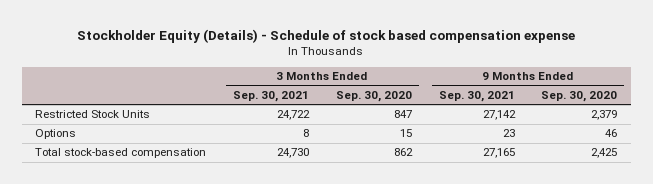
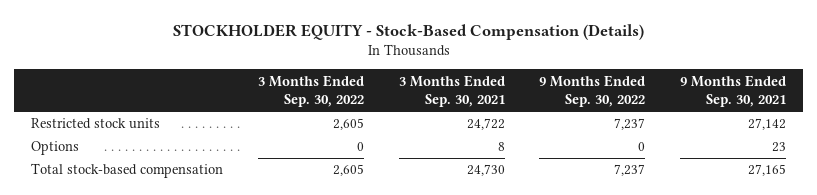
- Stockholder Equity (Details) - Schedule of stock based compensation expense
+ STOCKHOLDER EQUITY - Stock-Based Compensation (Details)
- | 3 Months Ended Sep. 30, 2021 | 3 Months Ended Sep. 30, 2020 | 9 Months Ended Sep. 30, 2021 | 9 Months Ended Sep. 30, 2020
+ | 3 Months Ended Sep. 30, 2022 | 3 Months Ended Sep. 30, 2021 | 9 Months Ended Sep. 30, 2022 | 9 Months Ended Sep. 30, 2021
- Restricted Stock Units | 24,722 | 847 | 27,142 | 2,379
+ Restricted stock units | 2,605 | 24,722 | 7,237 | 27,142

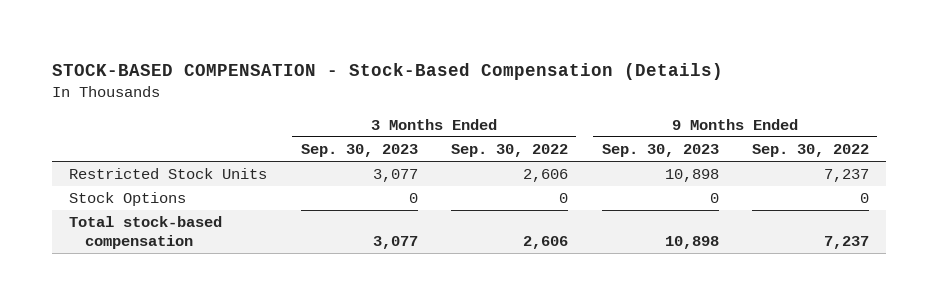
- STOCKHOLDER EQUITY - Stock-Based Compensation (Details)
+ STOCK-BASED COMPENSATION - Stock-Based Compensation (Details)
- | 3 Months Ended Sep. 30, 2022 | 3 Months Ended Sep. 30, 2021 | 9 Months Ended Sep. 30, 2022 | 9 Months Ended Sep. 30, 2021
+ | 3 Months Ended Sep. 30, 2023 | 3 Months Ended Sep. 30, 2022 | 9 Months Ended Sep. 30, 2023 | 9 Months Ended Sep. 30, 2022
- Restricted stock units | 2,605 | 24,722 | 7,237 | 27,142
- Options | 0 | 8 | 0 | 23
- Total stock-based compensation | 2,605 | 24,730 | 7,237 | 27,165
+ Restricted Stock Units | 3,077 | 2,606 | 10,898 | 7,237
+ Stock Options | 0 | 0 | 0 | 0
+ Total stock-based compensation | 3,077 | 2,606 | 10,898 | 7,237

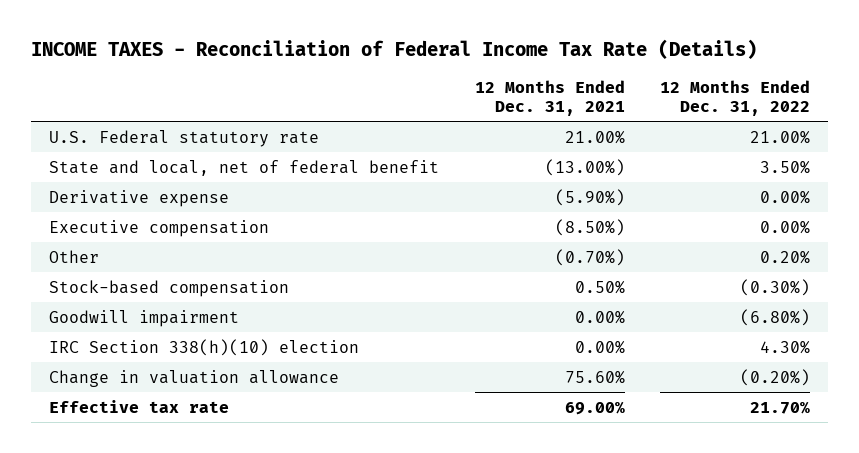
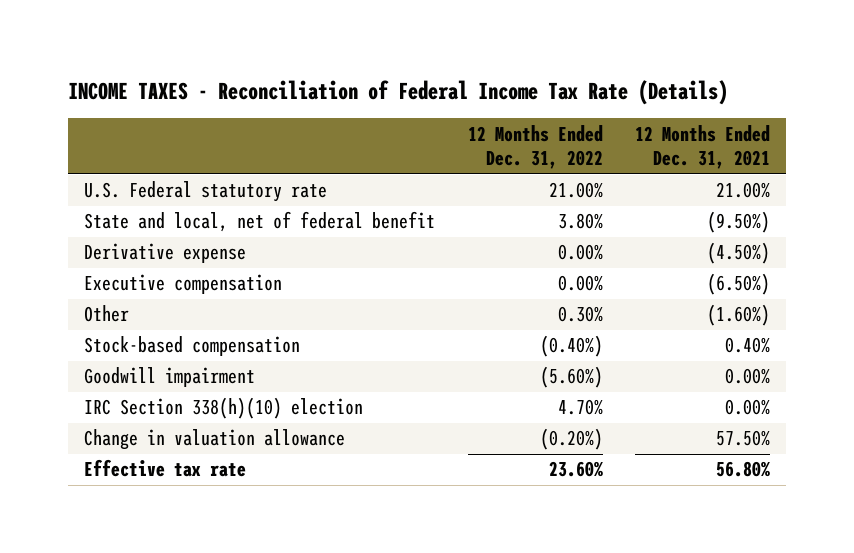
- | 12 Months Ended Dec. 31, 2021 | 12 Months Ended Dec. 31, 2022
+ | 12 Months Ended Dec. 31, 2022 | 12 Months Ended Dec. 31, 2021
- State and local, net of federal benefit | (13.00%) | 3.50%
- Derivative expense | (5.90%) | 0.00%
- Executive compensation | (8.50%) | 0.00%
- Other | (0.70%) | 0.20%
- Stock-based compensation | 0.50% | (0.30%)
- Goodwill impairment | 0.00% | (6.80%)
- IRC Section 338(h)(10) election | 0.00% | 4.30%
- Change in valuation allowance | 75.60% | (0.20%)
- Effective tax rate | 69.00% | 21.70%
+ State and local, net of federal benefit | 3.80% | (9.50%)
+ Derivative expense | 0.00% | (4.50%)
+ Executive compensation | 0.00% | (6.50%)
+ Other | 0.30% | (1.60%)
+ Stock-based compensation | (0.40%) | 0.40%
+ Goodwill impairment | (5.60%) | 0.00%
+ IRC Section 338(h)(10) election | 4.70% | 0.00%
+ Change in valuation allowance | (0.20%) | 57.50%
+ Effective tax rate | 23.60% | 56.80%

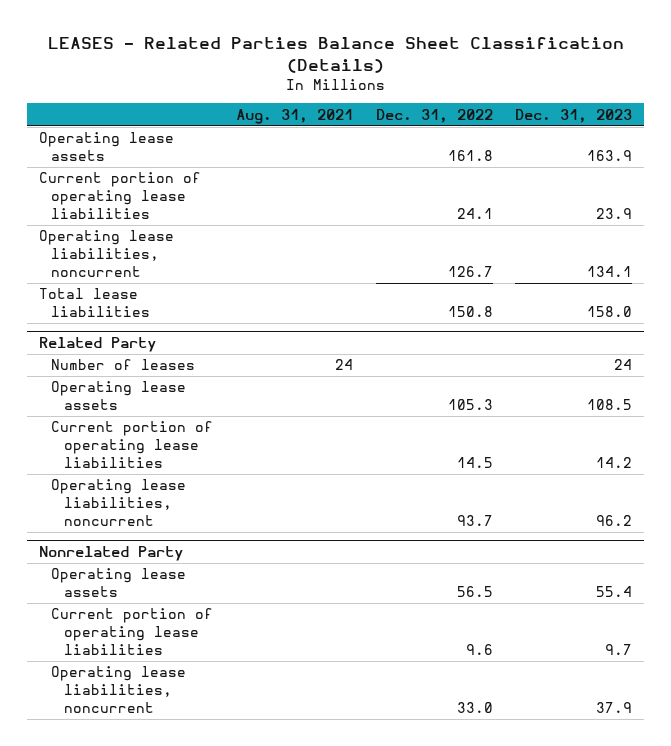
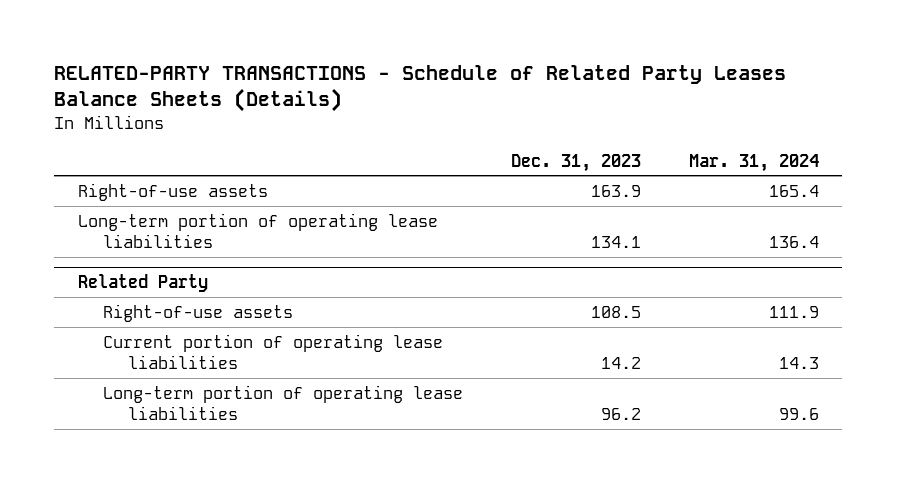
- LEASES - Related Parties Balance Sheet Classification (Details)
+ RELATED-PARTY TRANSACTIONS - Schedule of Related Party Leases Balance Sheets (Details)
- | Aug. 31, 2021 | Dec. 31, 2022 | Dec. 31, 2023
+ | Dec. 31, 2023 | Mar. 31, 2024
- Operating lease assets | | 161.8 | 163.9
- Current portion of operating lease liabilities | | 24.1 | 23.9
- Operating lease liabilities, noncurrent | | 126.7 | 134.1
- Total lease liabilities | | 150.8 | 158.0
+ Right-of-use assets | 163.9 | 165.4
+ Long-term portion of operating lease liabilities | 134.1 | 136.4
@ Related Party
- Number of leases | 24 | | 24
- Operating lease assets | | 105.3 | 108.5
+ Right-of-use assets | 108.5 | 111.9
- Operating lease liabilities, noncurrent | | 93.7 | 96.2
- Nonrelated Party
- Operating lease assets | | 56.5 | 55.4
- Current portion of operating lease liabilities | | 9.6 | 9.7
- Operating lease liabilities, noncurrent | | 33.0 | 37.9
@ Related Party
+ Long-term portion of operating lease liabilities | 96.2 | 99.6

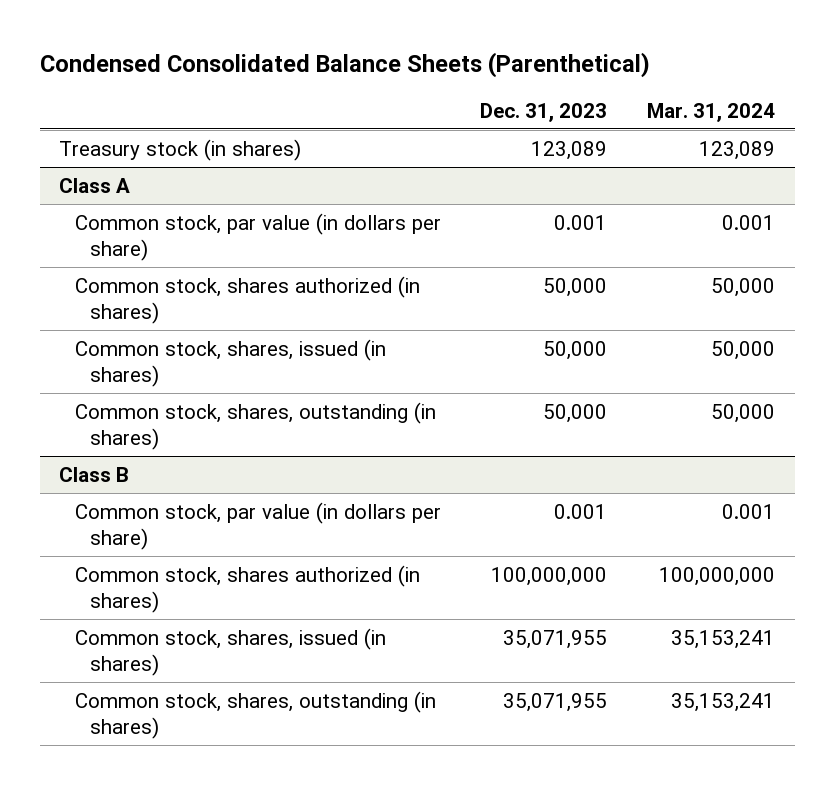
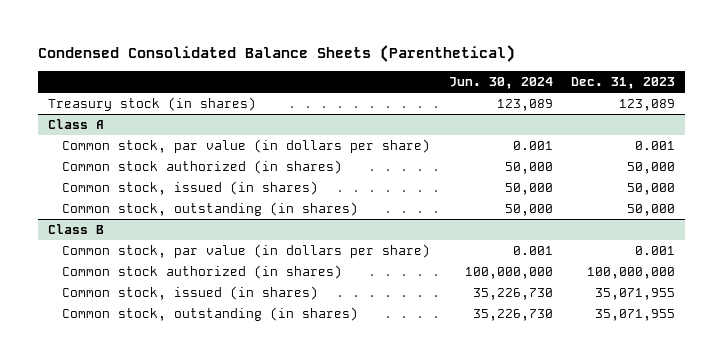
- | Dec. 31, 2023 | Mar. 31, 2024
+ | Jun. 30, 2024 | Dec. 31, 2023
@ Class A
- Common stock, shares authorized (in shares) | 50,000 | 50,000
- Common stock, shares, issued (in shares) | 50,000 | 50,000
- Common stock, shares, outstanding (in shares) | 50,000 | 50,000
+ Common stock authorized (in shares) | 50,000 | 50,000
+ Common stock, issued (in shares) | 50,000 | 50,000
+ Common stock, outstanding (in shares) | 50,000 | 50,000
@ Class B
- Common stock, shares authorized (in shares) | 100,000,000 | 100,000,000
- Common stock, shares, issued (in shares) | 35,071,955 | 35,153,241
- Common stock, shares, outstanding (in shares) | 35,071,955 | 35,153,241
+ Common stock authorized (in shares) | 100,000,000 | 100,000,000
+ Common stock, issued (in shares) | 35,226,730 | 35,071,955
+ Common stock, outstanding (in shares) | 35,226,730 | 35,071,955

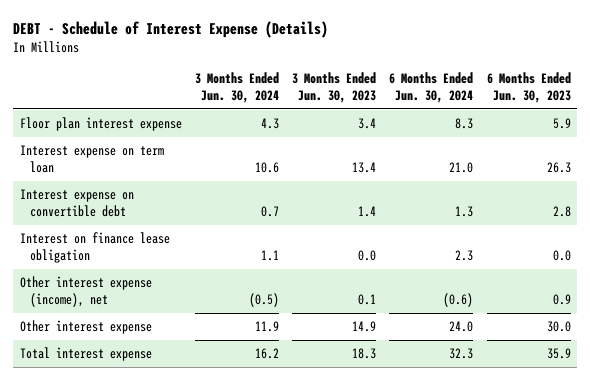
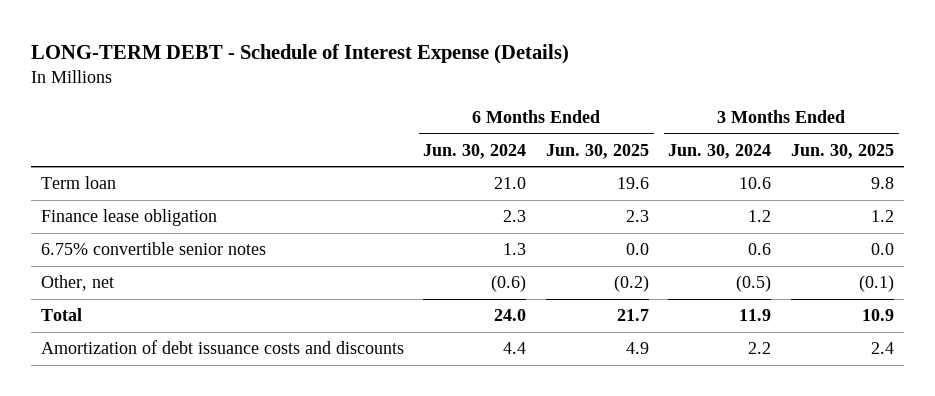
- DEBT - Schedule of Interest Expense (Details)
+ LONG-TERM DEBT - Schedule of Interest Expense (Details)
- | 3 Months Ended Jun. 30, 2024 | 3 Months Ended Jun. 30, 2023 | 6 Months Ended Jun. 30, 2024 | 6 Months Ended Jun. 30, 2023
+ | 6 Months Ended Jun. 30, 2024 | 6 Months Ended Jun. 30, 2025 | 3 Months Ended Jun. 30, 2024 | 3 Months Ended Jun. 30, 2025
- Floor plan interest expense | 4.3 | 3.4 | 8.3 | 5.9
- Interest expense on term loan | 10.6 | 13.4 | 21.0 | 26.3
- Interest expense on convertible debt | 0.7 | 1.4 | 1.3 | 2.8
- Interest on finance lease obligation | 1.1 | 0.0 | 2.3 | 0.0
- Other interest expense (income), net | (0.5) | 0.1 | (0.6) | 0.9
- Other interest expense | 11.9 | 14.9 | 24.0 | 30.0
- Total interest expense | 16.2 | 18.3 | 32.3 | 35.9
+ Term loan | 21.0 | 19.6 | 10.6 | 9.8
+ Finance lease obligation | 2.3 | 2.3 | 1.2 | 1.2
+ 6.75% convertible senior notes | 1.3 | 0.0 | 0.6 | 0.0
+ Other, net | (0.6) | (0.2) | (0.5) | (0.1)
+ Total | 24.0 | 21.7 | 11.9 | 10.9
+ Amortization of debt issuance costs and discounts | 4.4 | 4.9 | 2.2 | 2.4

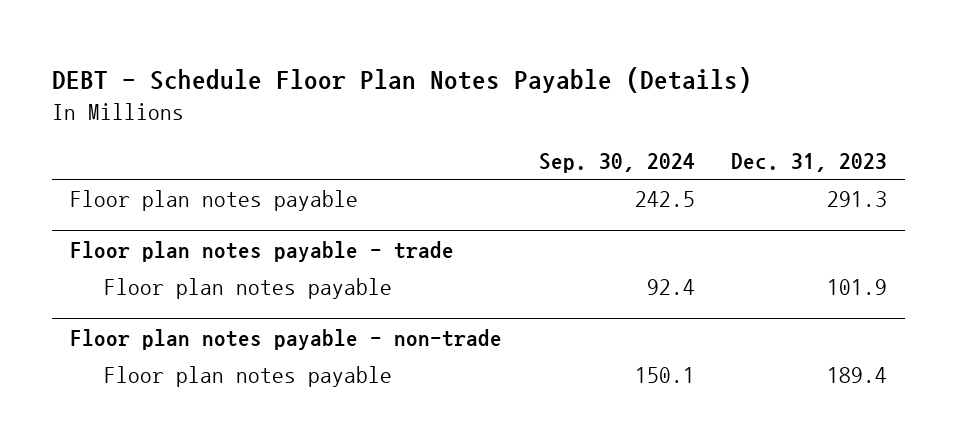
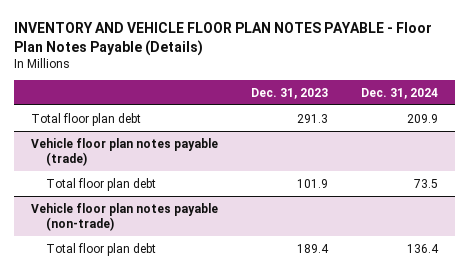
- DEBT - Schedule Floor Plan Notes Payable (Details)
+ INVENTORY AND VEHICLE FLOOR PLAN NOTES PAYABLE - Floor Plan Notes Payable (Details)
- | Sep. 30, 2024 | Dec. 31, 2023
+ | Dec. 31, 2023 | Dec. 31, 2024
- Floor plan notes payable | 242.5 | 291.3
- Floor plan notes payable - trade
- Floor plan notes payable | 92.4 | 101.9
- Floor plan notes payable - non-trade
- Floor plan notes payable | 150.1 | 189.4
+ Total floor plan debt | 291.3 | 209.9
+ Vehicle floor plan notes payable (trade)
+ Total floor plan debt | 101.9 | 73.5
+ Vehicle floor plan notes payable (non-trade)
+ Total floor plan debt | 189.4 | 136.4

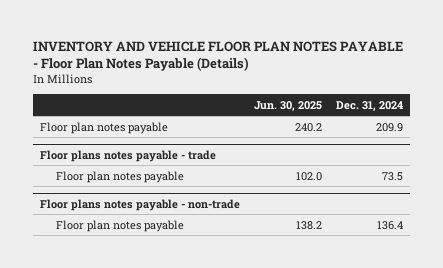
- | Dec. 31, 2023 | Dec. 31, 2024
+ | Jun. 30, 2025 | Dec. 31, 2024
- Total floor plan debt | 291.3 | 209.9
- Vehicle floor plan notes payable (trade)
- Total floor plan debt | 101.9 | 73.5
- Vehicle floor plan notes payable (non-trade)
- Total floor plan debt | 189.4 | 136.4
+ Floor plan notes payable | 240.2 | 209.9
+ Floor plans notes payable - trade
+ Floor plan notes payable | 102.0 | 73.5
+ Floor plans notes payable - non-trade
+ Floor plan notes payable | 138.2 | 136.4

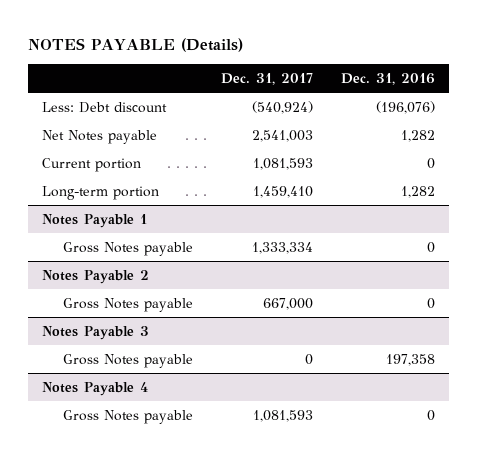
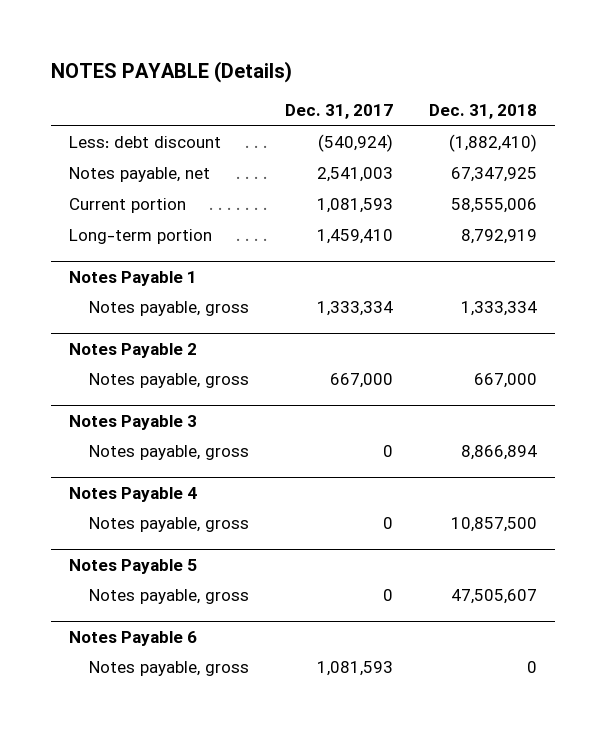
- | Dec. 31, 2017 | Dec. 31, 2016
+ | Dec. 31, 2017 | Dec. 31, 2018
- Less: Debt discount | (540,924) | (196,076)
- Net Notes payable | 2,541,003 | 1,282
+ Less: debt discount | (540,924) | (1,882,410)
+ Notes payable, net | 2,541,003 | 67,347,925
@ Notes Payable 1
- Gross Notes payable | 1,333,334 | 0
+ Notes payable, gross | 1,333,334 | 1,333,334
@ Notes Payable 2
- Gross Notes payable | 667,000 | 0
+ Notes payable, gross | 667,000 | 667,000
@ Notes Payable 3
- Gross Notes payable | 0 | 197,358
+ Notes payable, gross | 0 | 8,866,894
@ Notes Payable 4
- Gross Notes payable | 1,081,593 | 0
+ Notes payable, gross | 0 | 10,857,500
+ Notes Payable 5
+ Notes payable, gross | 0 | 47,505,607
+ Notes Payable 6
+ Notes payable, gross | 1,081,593 | 0

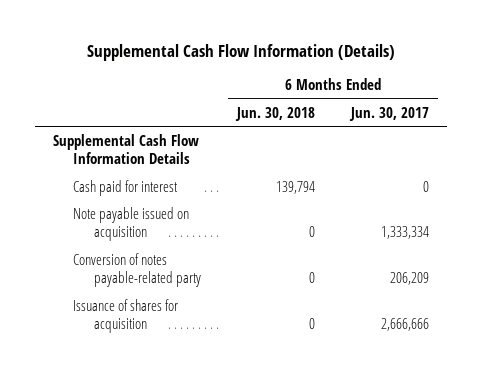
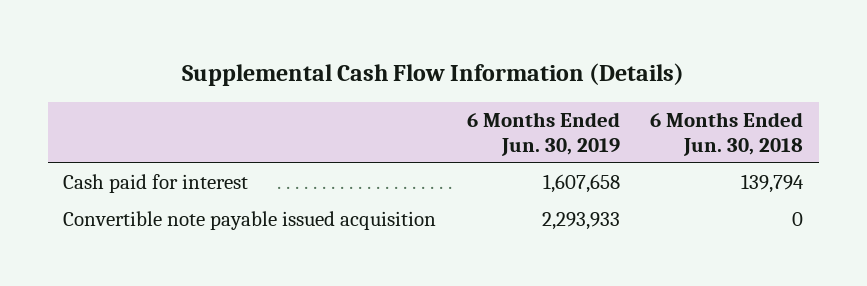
- | 6 Months Ended Jun. 30, 2018 | 6 Months Ended Jun. 30, 2017
+ | 6 Months Ended Jun. 30, 2019 | 6 Months Ended Jun. 30, 2018
- Supplemental Cash Flow Information Details
- Note payable issued on acquisition | 0 | 1,333,334
- Conversion of notes payable-related party | 0 | 206,209
- Issuance of shares for acquisition | 0 | 2,666,666
+ Convertible note payable issued acquisition | 2,293,933 | 0

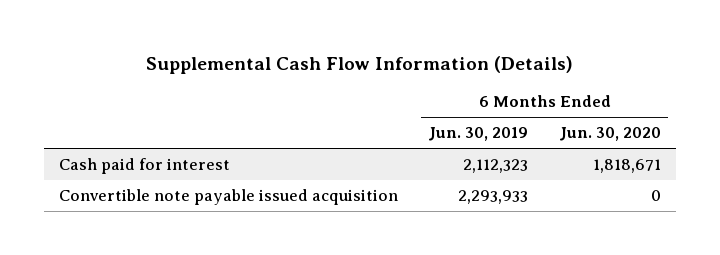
- | 6 Months Ended Jun. 30, 2019 | 6 Months Ended Jun. 30, 2018
+ | 6 Months Ended Jun. 30, 2019 | 6 Months Ended Jun. 30, 2020
- Cash paid for interest | 1,607,658 | 139,794
+ Cash paid for interest | 2,112,323 | 1,818,671

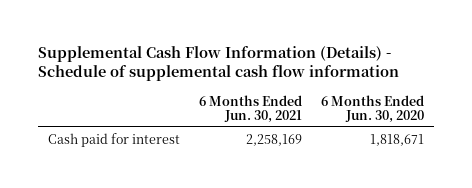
- Supplemental Cash Flow Information (Details)
+ Supplemental Cash Flow Information (Details) - Schedule of supplemental cash flow information
- | 6 Months Ended Jun. 30, 2019 | 6 Months Ended Jun. 30, 2020
+ | 6 Months Ended Jun. 30, 2021 | 6 Months Ended Jun. 30, 2020
- Convertible note payable issued acquisition | 2,293,933 | 0

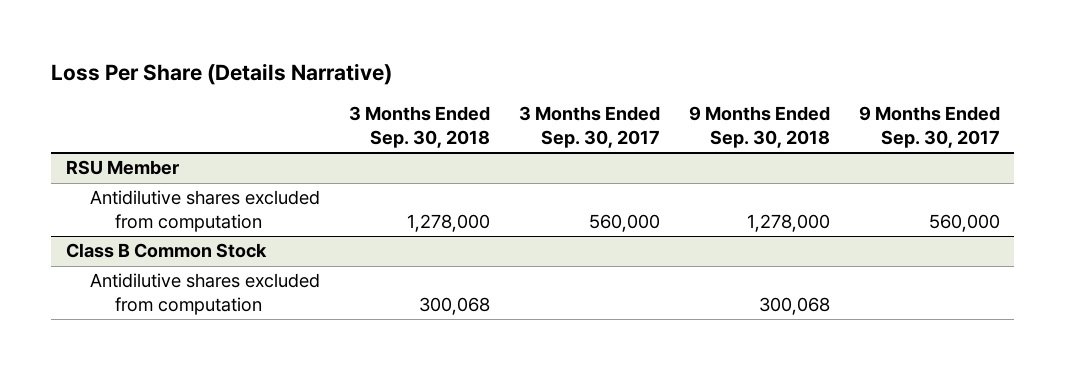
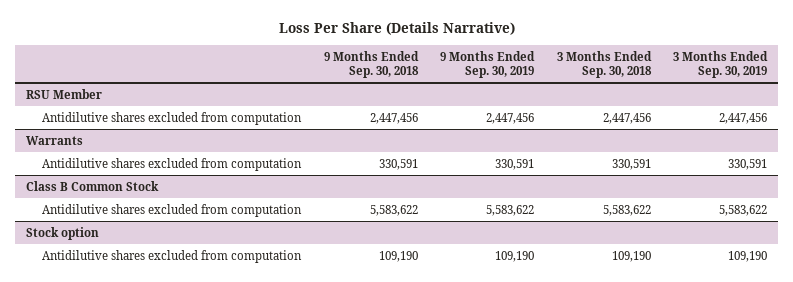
- | 3 Months Ended Sep. 30, 2018 | 3 Months Ended Sep. 30, 2017 | 9 Months Ended Sep. 30, 2018 | 9 Months Ended Sep. 30, 2017
+ | 9 Months Ended Sep. 30, 2018 | 9 Months Ended Sep. 30, 2019 | 3 Months Ended Sep. 30, 2018 | 3 Months Ended Sep. 30, 2019
@ RSU Member
- Antidilutive shares excluded from computation | 1,278,000 | 560,000 | 1,278,000 | 560,000
+ Antidilutive shares excluded from computation | 2,447,456 | 2,447,456 | 2,447,456 | 2,447,456
+ Warrants
+ Antidilutive shares excluded from computation | 330,591 | 330,591 | 330,591 | 330,591
@ Class B Common Stock
- Antidilutive shares excluded from computation | 300,068 | | 300,068 |
+ Antidilutive shares excluded from computation | 5,583,622 | 5,583,622 | 5,583,622 | 5,583,622
+ Stock option
+ Antidilutive shares excluded from computation | 109,190 | 109,190 | 109,190 | 109,190

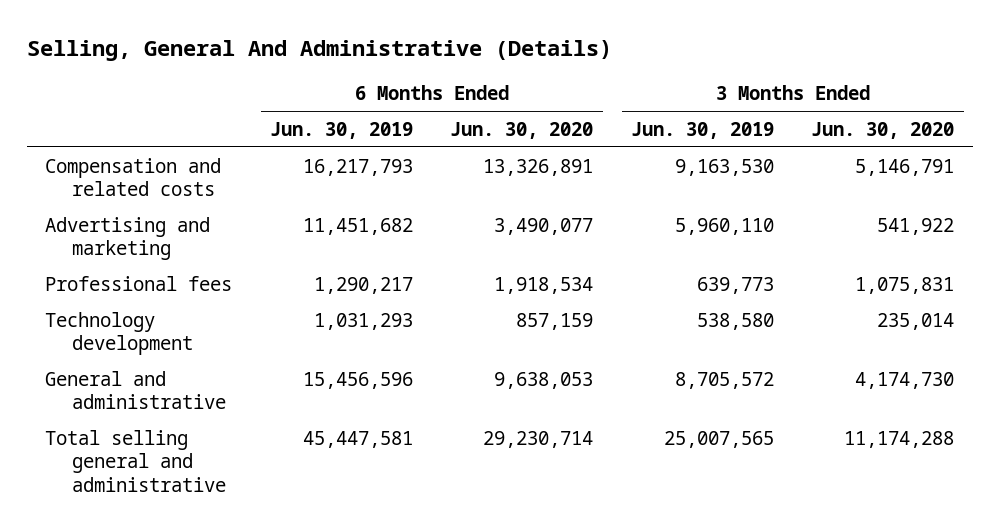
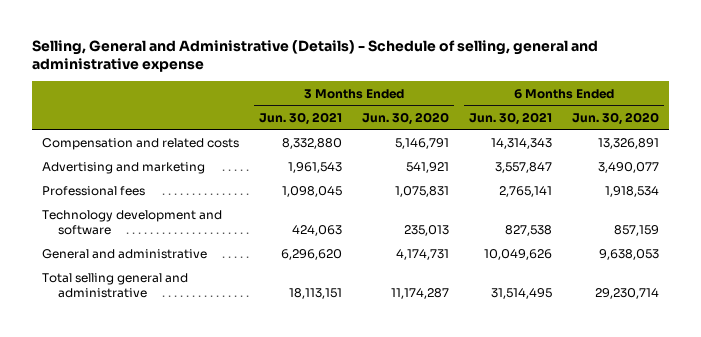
- Selling, General And Administrative (Details)
+ Selling, General and Administrative (Details) - Schedule of selling, general and administrative expense
- | 6 Months Ended Jun. 30, 2019 | 6 Months Ended Jun. 30, 2020 | 3 Months Ended Jun. 30, 2019 | 3 Months Ended Jun. 30, 2020
+ | 3 Months Ended Jun. 30, 2021 | 3 Months Ended Jun. 30, 2020 | 6 Months Ended Jun. 30, 2021 | 6 Months Ended Jun. 30, 2020
- Advertising and marketing | 11,451,682 | 3,490,077 | 5,960,110 | 541,922
+ Advertising and marketing | 1,961,543 | 541,921 | 3,557,847 | 3,490,077
- Technology development | 1,031,293 | 857,159 | 538,580 | 235,014
- General and administrative | 15,456,596 | 9,638,053 | 8,705,572 | 4,174,730
- Total selling general and administrative | 45,447,581 | 29,230,714 | 25,007,565 | 11,174,288
+ Technology development and software | 424,063 | 235,013 | 827,538 | 857,159
+ General and administrative | 6,296,620 | 4,174,731 | 10,049,626 | 9,638,053
+ Total selling general and administrative | 18,113,151 | 11,174,287 | 31,514,495 | 29,230,714

